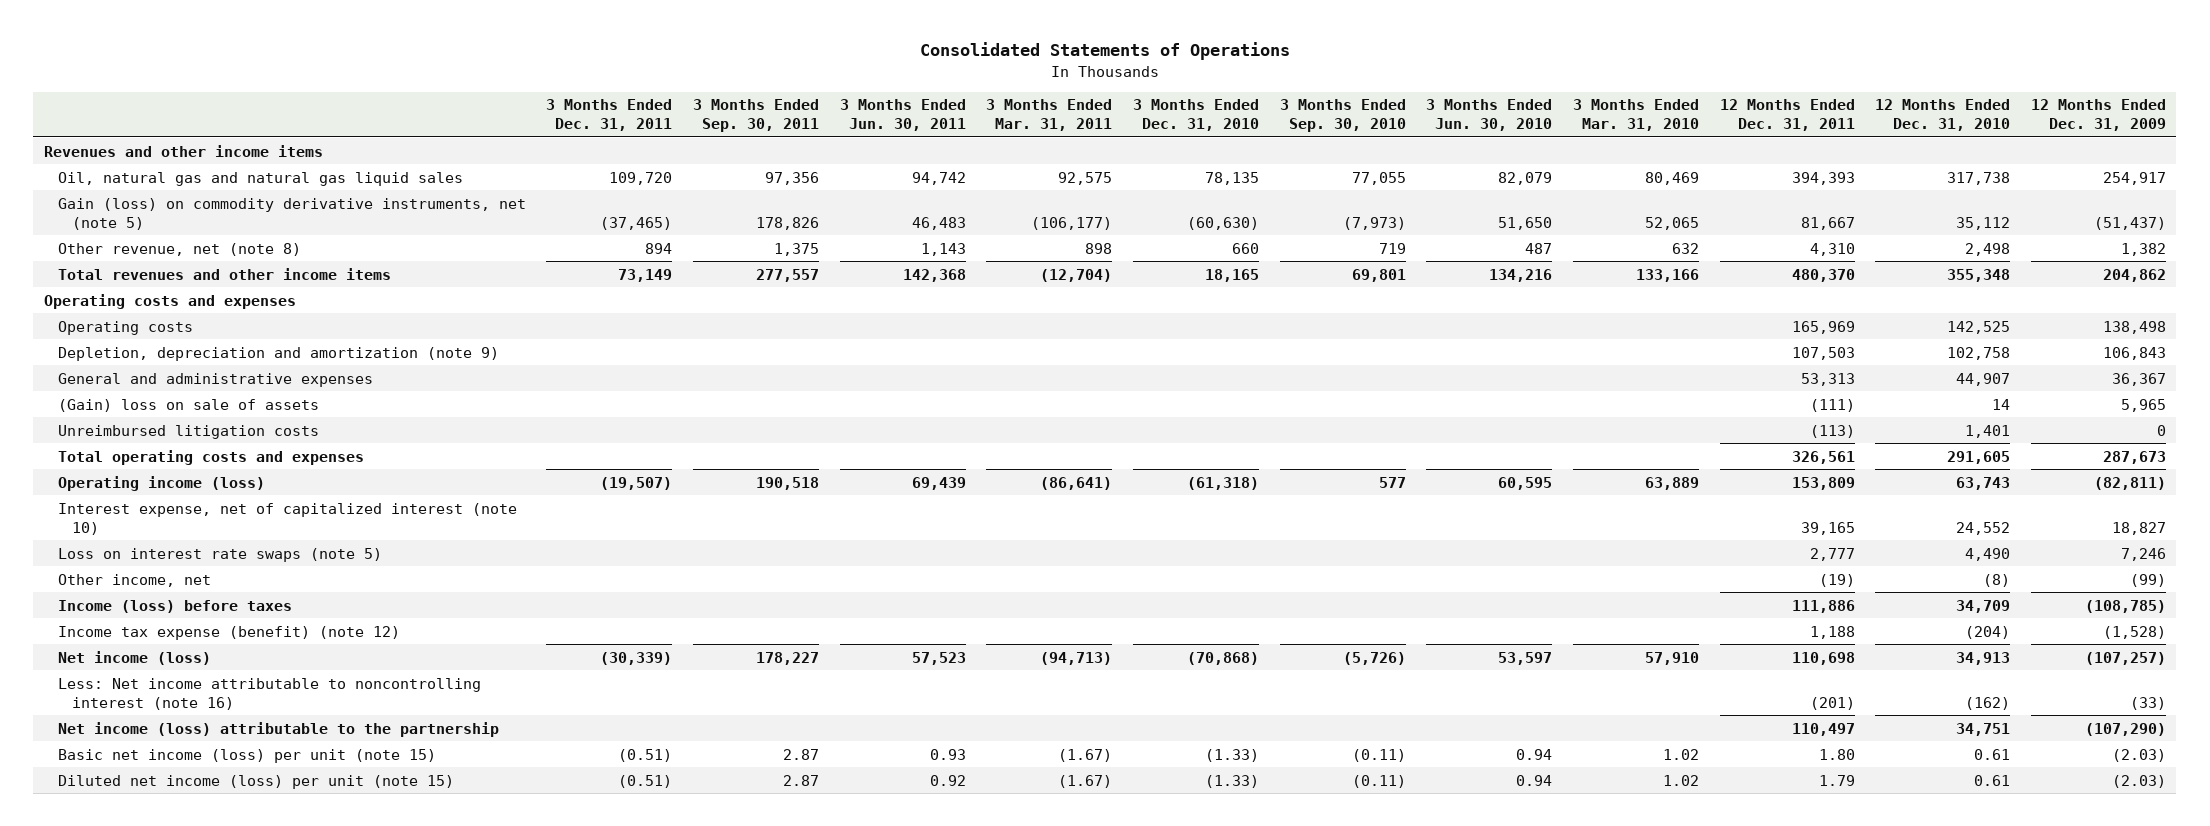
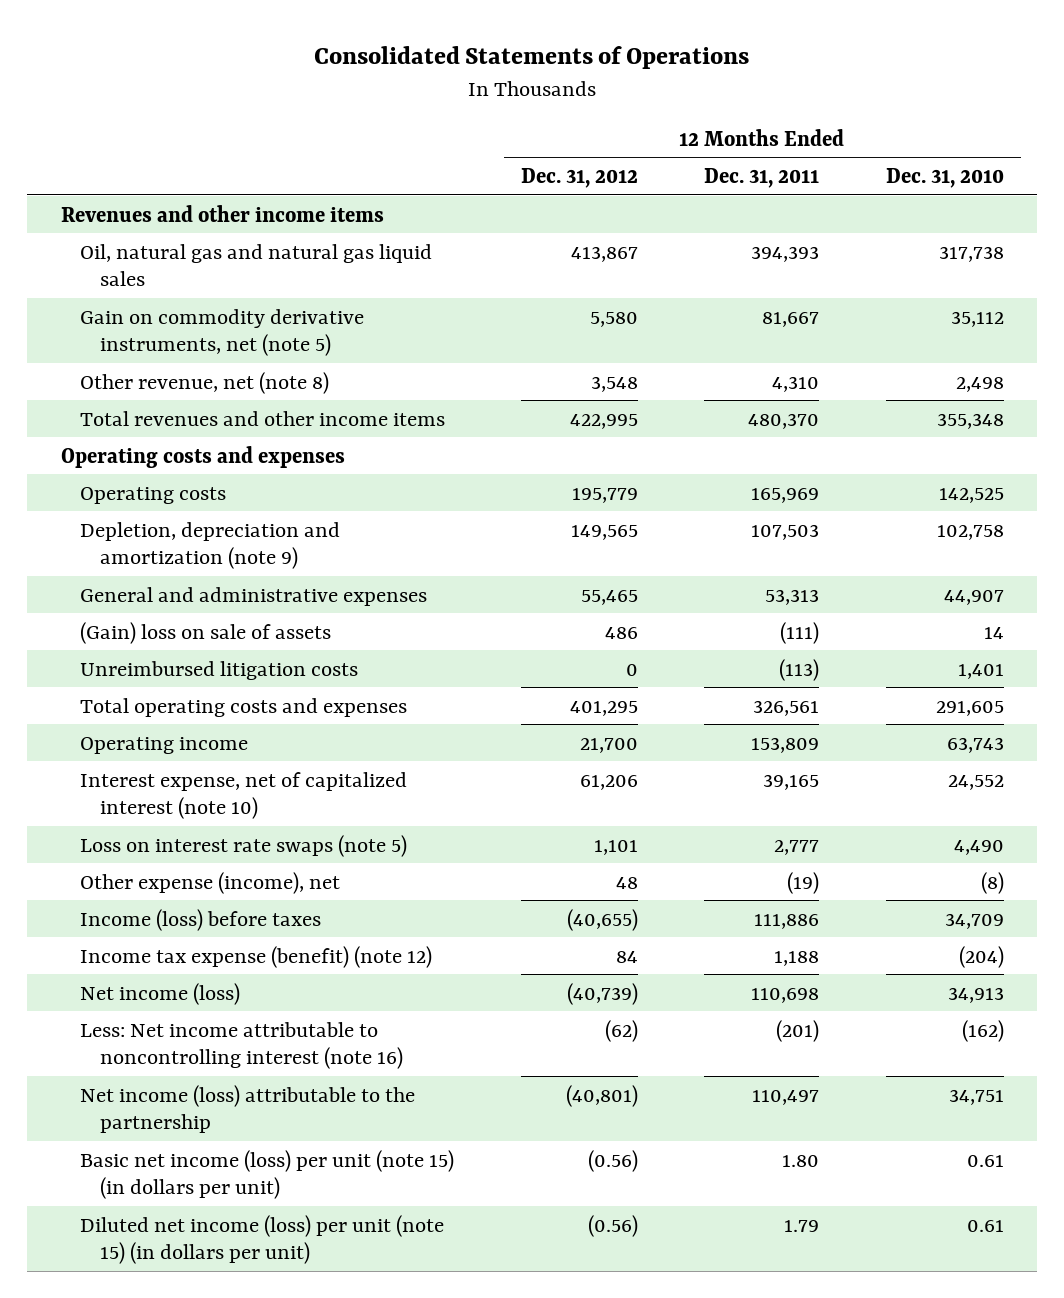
- | 3 Months Ended Dec. 31, 2011 | 3 Months Ended Sep. 30, 2011 | 3 Months Ended Jun. 30, 2011 | 3 Months Ended Mar. 31, 2011 | 3 Months Ended Dec. 31, 2010 | 3 Months Ended Sep. 30, 2010 | 3 Months Ended Jun. 30, 2010 | 3 Months Ended Mar. 31, 2010 | 12 Months Ended Dec. 31, 2011 | 12 Months Ended Dec. 31, 2010 | 12 Months Ended Dec. 31, 2009
+ | 12 Months Ended Dec. 31, 2012 | 12 Months Ended Dec. 31, 2011 | 12 Months Ended Dec. 31, 2010
- Gain (loss) on commodity derivative instruments, net (note 5) | (37,465) | 178,826 | 46,483 | (106,177) | (60,630) | (7,973) | 51,650 | 52,065 | 81,667 | 35,112 | (51,437)
+ Gain on commodity derivative instruments, net (note 5) | 5,580 | 81,667 | 35,112
- Operating income (loss) | (19,507) | 190,518 | 69,439 | (86,641) | (61,318) | 577 | 60,595 | 63,889 | 153,809 | 63,743 | (82,811)
+ Operating income | 21,700 | 153,809 | 63,743
- Other income, net | | | | | | | | | (19) | (8) | (99)
+ Other expense (income), net | 48 | (19) | (8)
- Basic net income (loss) per unit (note 15) | (0.51) | 2.87 | 0.93 | (1.67) | (1.33) | (0.11) | 0.94 | 1.02 | 1.80 | 0.61 | (2.03)
- Diluted net income (loss) per unit (note 15) | (0.51) | 2.87 | 0.92 | (1.67) | (1.33) | (0.11) | 0.94 | 1.02 | 1.79 | 0.61 | (2.03)
+ Basic net income (loss) per unit (note 15) (in dollars per unit) | (0.56) | 1.80 | 0.61
+ Diluted net income (loss) per unit (note 15) (in dollars per unit) | (0.56) | 1.79 | 0.61

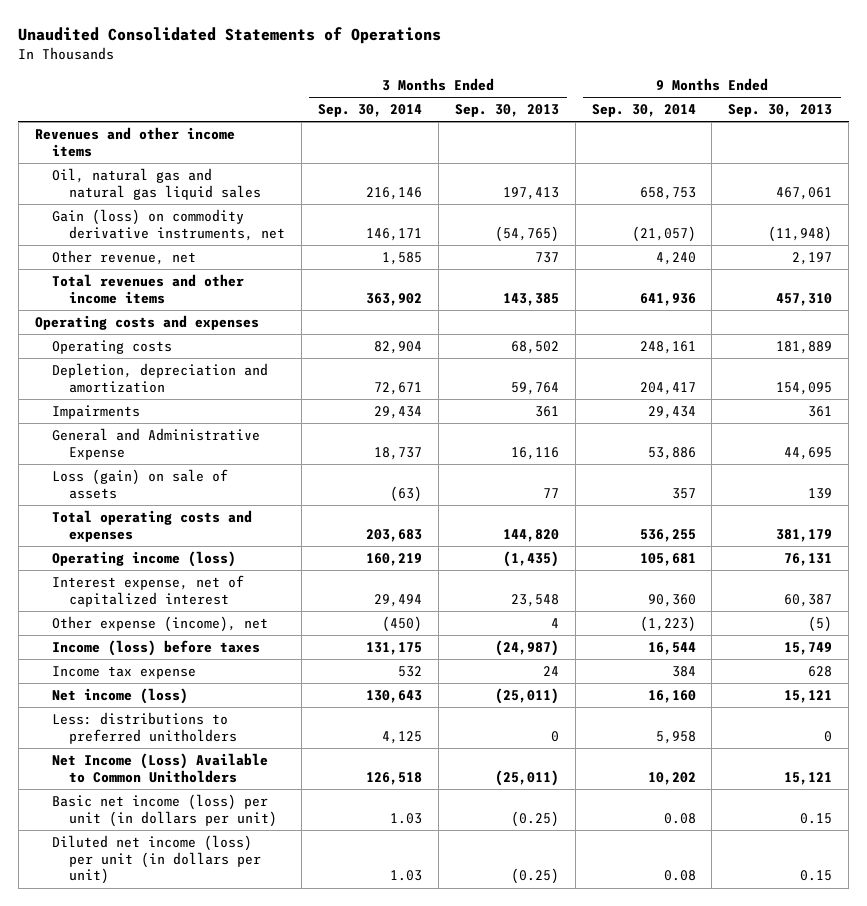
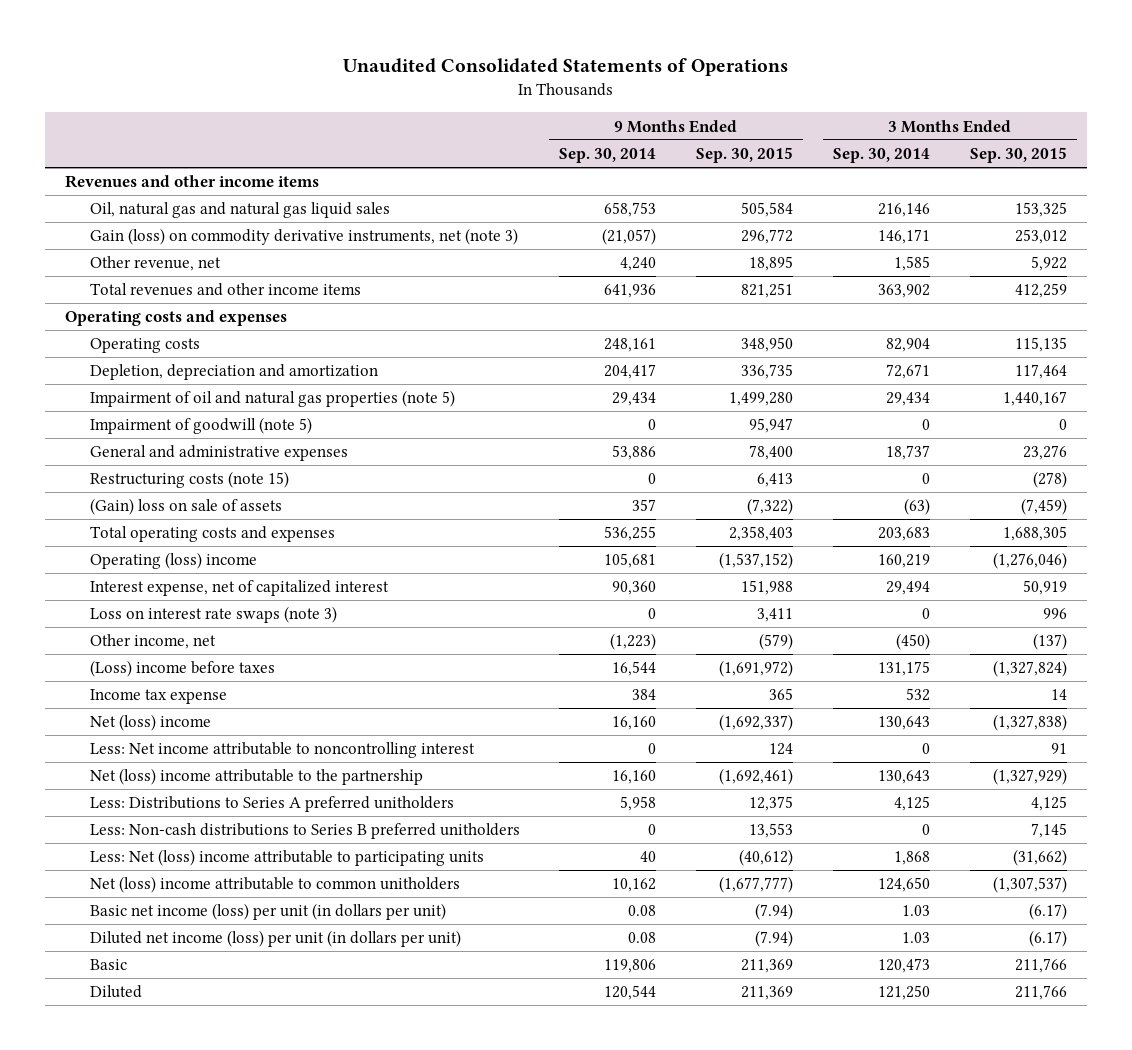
- | 3 Months Ended Sep. 30, 2014 | 3 Months Ended Sep. 30, 2013 | 9 Months Ended Sep. 30, 2014 | 9 Months Ended Sep. 30, 2013
+ | 9 Months Ended Sep. 30, 2014 | 9 Months Ended Sep. 30, 2015 | 3 Months Ended Sep. 30, 2014 | 3 Months Ended Sep. 30, 2015
- Gain (loss) on commodity derivative instruments, net | 146,171 | (54,765) | (21,057) | (11,948)
+ Gain (loss) on commodity derivative instruments, net (note 3) | (21,057) | 296,772 | 146,171 | 253,012
- Impairments | 29,434 | 361 | 29,434 | 361
- General and Administrative Expense | 18,737 | 16,116 | 53,886 | 44,695
- Loss (gain) on sale of assets | (63) | 77 | 357 | 139
+ Impairment of oil and natural gas properties (note 5) | 29,434 | 1,499,280 | 29,434 | 1,440,167
+ Impairment of goodwill (note 5) | 0 | 95,947 | 0 | 0
+ General and administrative expenses | 53,886 | 78,400 | 18,737 | 23,276
+ Restructuring costs (note 15) | 0 | 6,413 | 0 | (278)
+ (Gain) loss on sale of assets | 357 | (7,322) | (63) | (7,459)
- Operating income (loss) | 160,219 | (1,435) | 105,681 | 76,131
+ Operating (loss) income | 105,681 | (1,537,152) | 160,219 | (1,276,046)
- Other expense (income), net | (450) | 4 | (1,223) | (5)
- Income (loss) before taxes | 131,175 | (24,987) | 16,544 | 15,749
+ Loss on interest rate swaps (note 3) | 0 | 3,411 | 0 | 996
+ Other income, net | (1,223) | (579) | (450) | (137)
+ (Loss) income before taxes | 16,544 | (1,691,972) | 131,175 | (1,327,824)
- Net income (loss) | 130,643 | (25,011) | 16,160 | 15,121
- Less: distributions to preferred unitholders | 4,125 | 0 | 5,958 | 0
- Net Income (Loss) Available to Common Unitholders | 126,518 | (25,011) | 10,202 | 15,121
+ Net (loss) income | 16,160 | (1,692,337) | 130,643 | (1,327,838)
+ Less: Net income attributable to noncontrolling interest | 0 | 124 | 0 | 91
+ Net (loss) income attributable to the partnership | 16,160 | (1,692,461) | 130,643 | (1,327,929)
+ Less: Distributions to Series A preferred unitholders | 5,958 | 12,375 | 4,125 | 4,125
+ Less: Non-cash distributions to Series B preferred unitholders | 0 | 13,553 | 0 | 7,145
+ Less: Net (loss) income attributable to participating units | 40 | (40,612) | 1,868 | (31,662)
+ Net (loss) income attributable to common unitholders | 10,162 | (1,677,777) | 124,650 | (1,307,537)
+ Basic | 119,806 | 211,369 | 120,473 | 211,766
+ Diluted | 120,544 | 211,369 | 121,250 | 211,766

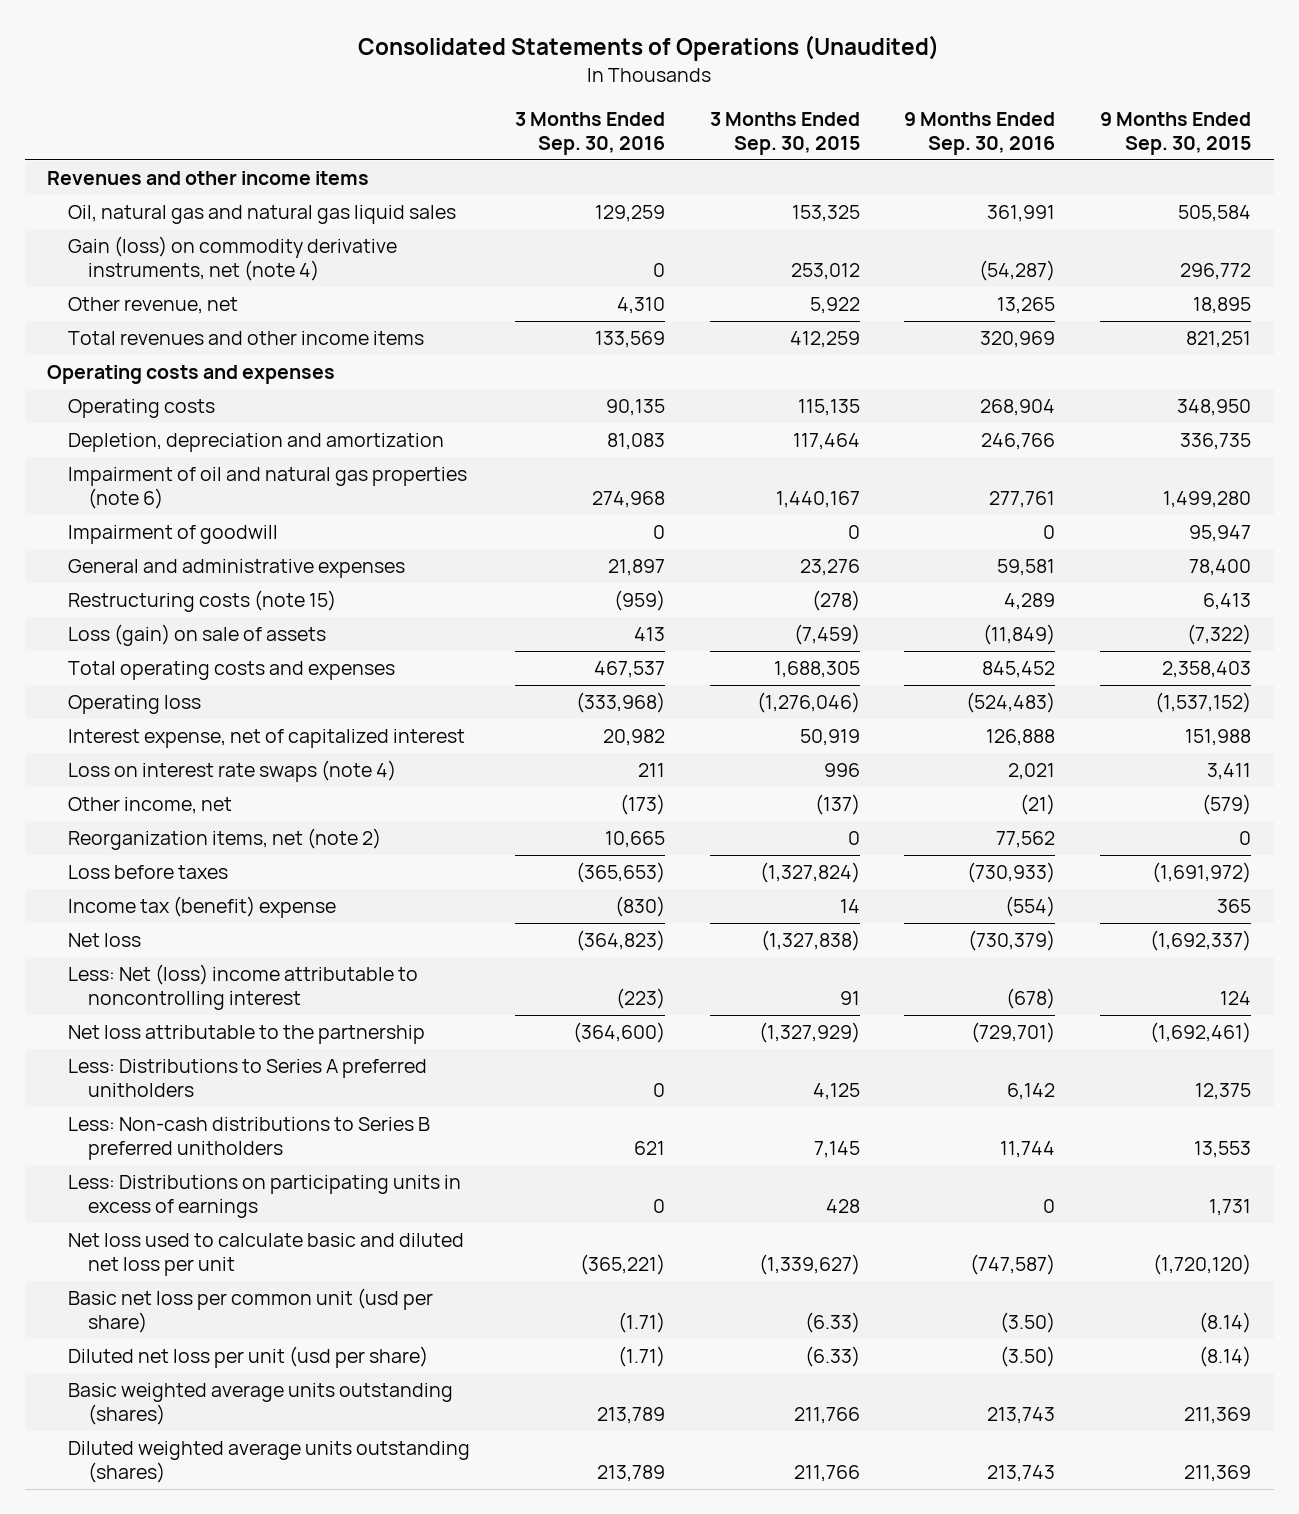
- Unaudited Consolidated Statements of Operations
+ Consolidated Statements of Operations (Unaudited)
- | 9 Months Ended Sep. 30, 2014 | 9 Months Ended Sep. 30, 2015 | 3 Months Ended Sep. 30, 2014 | 3 Months Ended Sep. 30, 2015
+ | 3 Months Ended Sep. 30, 2016 | 3 Months Ended Sep. 30, 2015 | 9 Months Ended Sep. 30, 2016 | 9 Months Ended Sep. 30, 2015
- Gain (loss) on commodity derivative instruments, net (note 3) | (21,057) | 296,772 | 146,171 | 253,012
+ Gain (loss) on commodity derivative instruments, net (note 4) | 0 | 253,012 | (54,287) | 296,772
- Impairment of oil and natural gas properties (note 5) | 29,434 | 1,499,280 | 29,434 | 1,440,167
- Impairment of goodwill (note 5) | 0 | 95,947 | 0 | 0
+ Impairment of oil and natural gas properties (note 6) | 274,968 | 1,440,167 | 277,761 | 1,499,280
+ Impairment of goodwill | 0 | 0 | 0 | 95,947
- (Gain) loss on sale of assets | 357 | (7,322) | (63) | (7,459)
+ Loss (gain) on sale of assets | 413 | (7,459) | (11,849) | (7,322)
- Operating (loss) income | 105,681 | (1,537,152) | 160,219 | (1,276,046)
+ Operating loss | (333,968) | (1,276,046) | (524,483) | (1,537,152)
- Loss on interest rate swaps (note 3) | 0 | 3,411 | 0 | 996
+ Loss on interest rate swaps (note 4) | 211 | 996 | 2,021 | 3,411
- (Loss) income before taxes | 16,544 | (1,691,972) | 131,175 | (1,327,824)
- Income tax expense | 384 | 365 | 532 | 14
- Net (loss) income | 16,160 | (1,692,337) | 130,643 | (1,327,838)
- Less: Net income attributable to noncontrolling interest | 0 | 124 | 0 | 91
- Net (loss) income attributable to the partnership | 16,160 | (1,692,461) | 130,643 | (1,327,929)
+ Reorganization items, net (note 2) | 10,665 | 0 | 77,562 | 0
+ Loss before taxes | (365,653) | (1,327,824) | (730,933) | (1,691,972)
+ Income tax (benefit) expense | (830) | 14 | (554) | 365
+ Net loss | (364,823) | (1,327,838) | (730,379) | (1,692,337)
+ Less: Net (loss) income attributable to noncontrolling interest | (223) | 91 | (678) | 124
+ Net loss attributable to the partnership | (364,600) | (1,327,929) | (729,701) | (1,692,461)
- Less: Net (loss) income attributable to participating units | 40 | (40,612) | 1,868 | (31,662)
- Net (loss) income attributable to common unitholders | 10,162 | (1,677,777) | 124,650 | (1,307,537)
- Basic net income (loss) per unit (in dollars per unit) | 0.08 | (7.94) | 1.03 | (6.17)
- Diluted net income (loss) per unit (in dollars per unit) | 0.08 | (7.94) | 1.03 | (6.17)
- Basic | 119,806 | 211,369 | 120,473 | 211,766
- Diluted | 120,544 | 211,369 | 121,250 | 211,766
+ Less: Distributions on participating units in excess of earnings | 0 | 428 | 0 | 1,731
+ Net loss used to calculate basic and diluted net loss per unit | (365,221) | (1,339,627) | (747,587) | (1,720,120)
+ Basic net loss per common unit (usd per share) | (1.71) | (6.33) | (3.50) | (8.14)
+ Diluted net loss per unit (usd per share) | (1.71) | (6.33) | (3.50) | (8.14)
+ Basic weighted average units outstanding (shares) | 213,789 | 211,766 | 213,743 | 211,369
+ Diluted weighted average units outstanding (shares) | 213,789 | 211,766 | 213,743 | 211,369

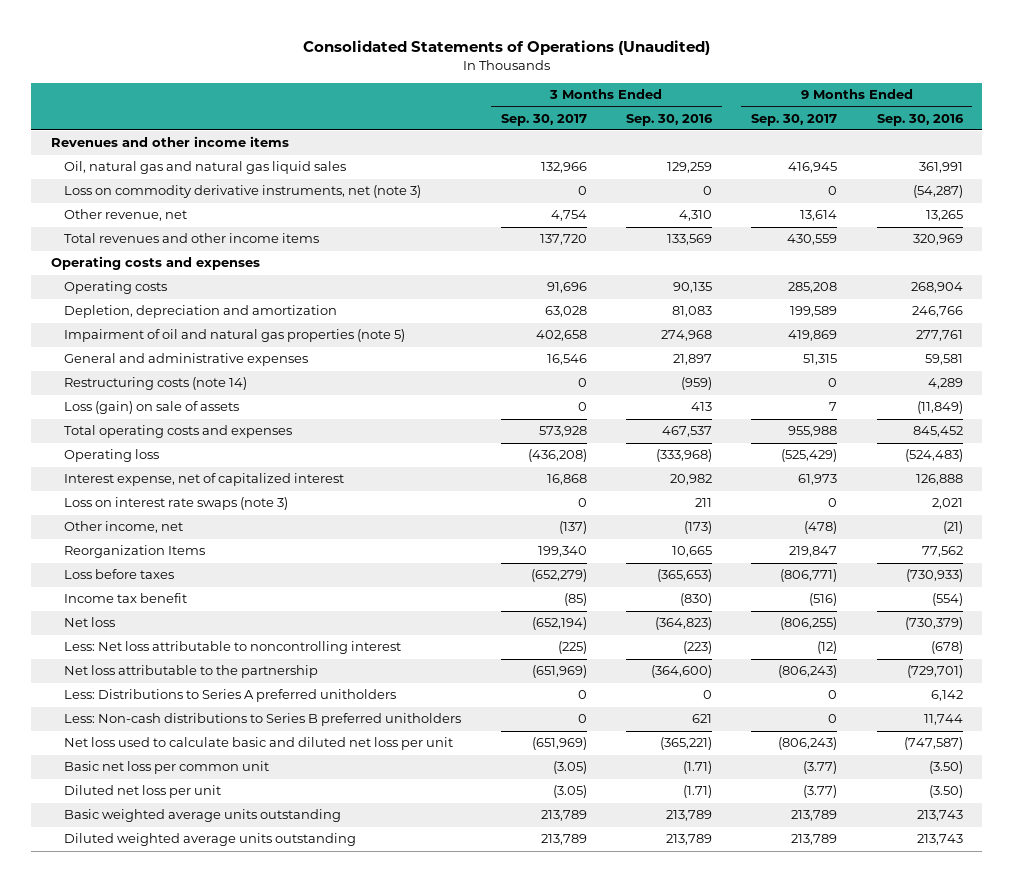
- | 3 Months Ended Sep. 30, 2016 | 3 Months Ended Sep. 30, 2015 | 9 Months Ended Sep. 30, 2016 | 9 Months Ended Sep. 30, 2015
+ | 3 Months Ended Sep. 30, 2017 | 3 Months Ended Sep. 30, 2016 | 9 Months Ended Sep. 30, 2017 | 9 Months Ended Sep. 30, 2016
- Gain (loss) on commodity derivative instruments, net (note 4) | 0 | 253,012 | (54,287) | 296,772
+ Loss on commodity derivative instruments, net (note 3) | 0 | 0 | 0 | (54,287)
- Impairment of oil and natural gas properties (note 6) | 274,968 | 1,440,167 | 277,761 | 1,499,280
- Impairment of goodwill | 0 | 0 | 0 | 95,947
+ Impairment of oil and natural gas properties (note 5) | 402,658 | 274,968 | 419,869 | 277,761
- Restructuring costs (note 15) | (959) | (278) | 4,289 | 6,413
+ Restructuring costs (note 14) | 0 | (959) | 0 | 4,289
- Loss on interest rate swaps (note 4) | 211 | 996 | 2,021 | 3,411
+ Loss on interest rate swaps (note 3) | 0 | 211 | 0 | 2,021
- Reorganization items, net (note 2) | 10,665 | 0 | 77,562 | 0
+ Reorganization Items | 199,340 | 10,665 | 219,847 | 77,562
- Income tax (benefit) expense | (830) | 14 | (554) | 365
+ Income tax benefit | (85) | (830) | (516) | (554)
- Less: Net (loss) income attributable to noncontrolling interest | (223) | 91 | (678) | 124
+ Less: Net loss attributable to noncontrolling interest | (225) | (223) | (12) | (678)
- Less: Distributions on participating units in excess of earnings | 0 | 428 | 0 | 1,731
- Basic net loss per common unit (usd per share) | (1.71) | (6.33) | (3.50) | (8.14)
- Diluted net loss per unit (usd per share) | (1.71) | (6.33) | (3.50) | (8.14)
- Basic weighted average units outstanding (shares) | 213,789 | 211,766 | 213,743 | 211,369
- Diluted weighted average units outstanding (shares) | 213,789 | 211,766 | 213,743 | 211,369
+ Basic net loss per common unit | (3.05) | (1.71) | (3.77) | (3.50)
+ Diluted net loss per unit | (3.05) | (1.71) | (3.77) | (3.50)
+ Basic weighted average units outstanding | 213,789 | 213,789 | 213,789 | 213,743
+ Diluted weighted average units outstanding | 213,789 | 213,789 | 213,789 | 213,743

